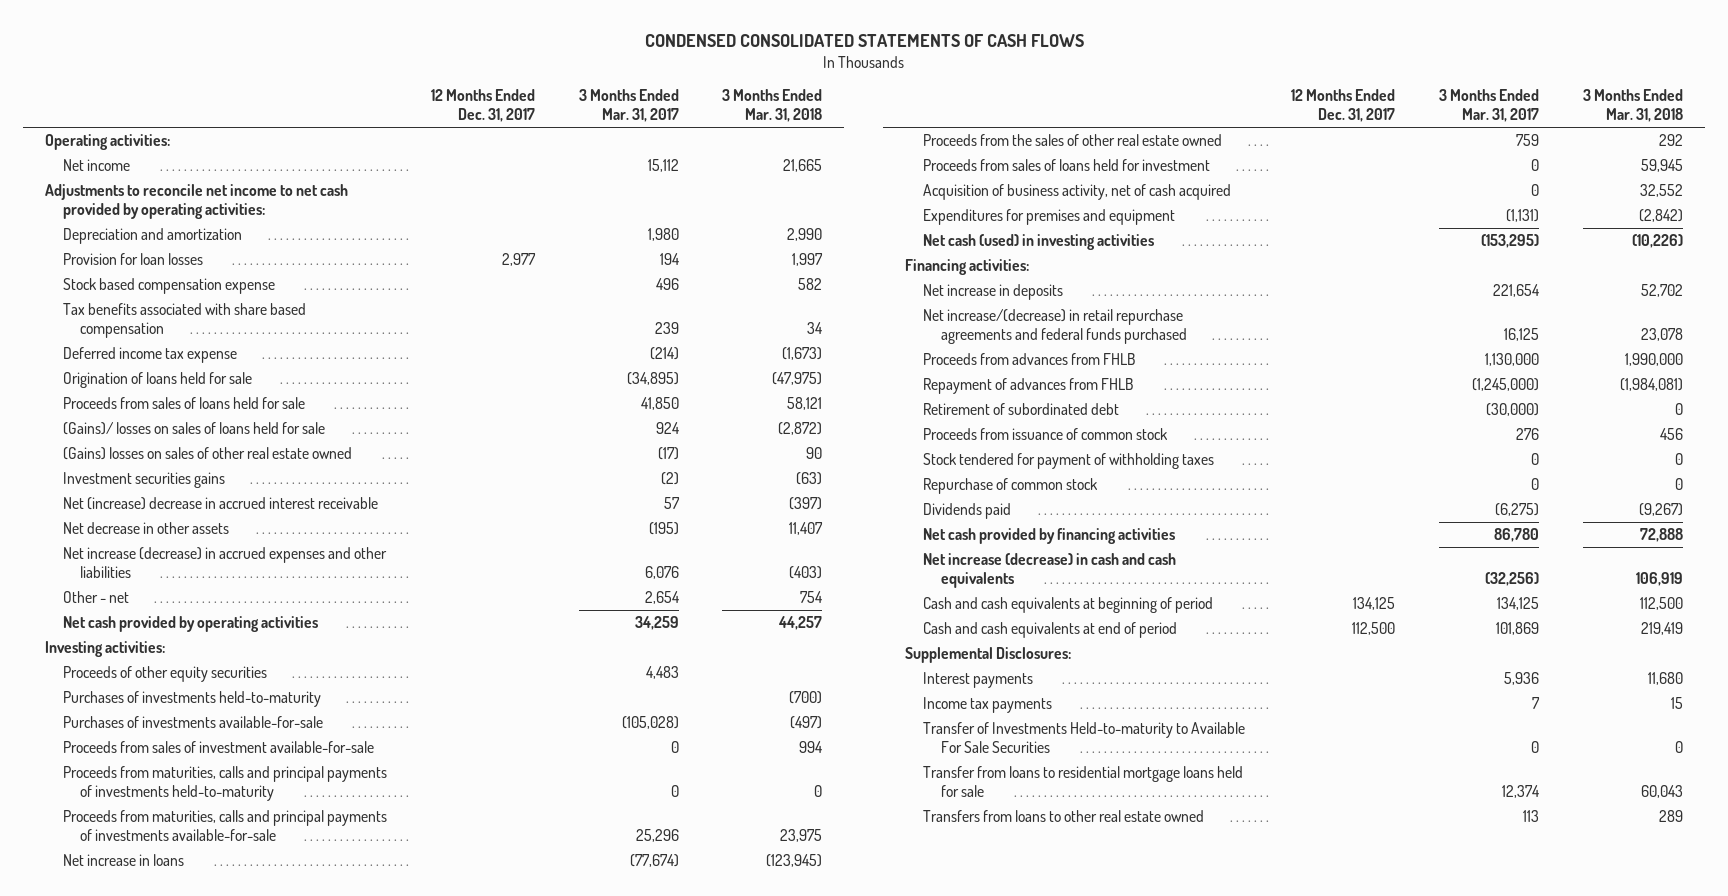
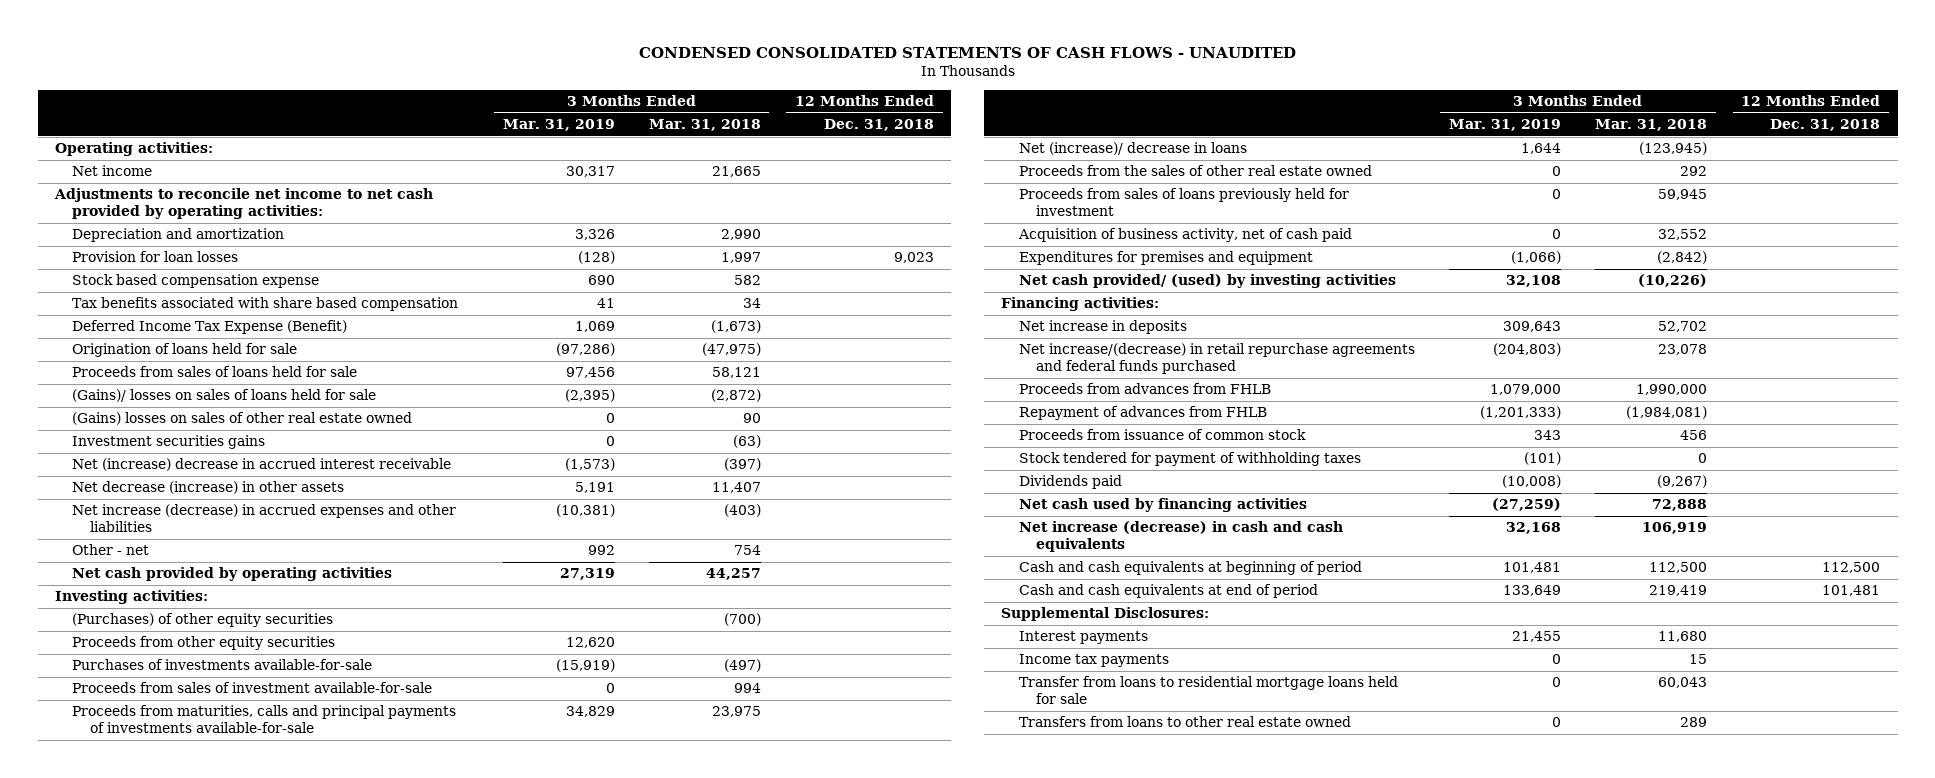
- CONDENSED CONSOLIDATED STATEMENTS OF CASH FLOWS
+ CONDENSED CONSOLIDATED STATEMENTS OF CASH FLOWS - UNAUDITED
- | 12 Months Ended Dec. 31, 2017 | 3 Months Ended Mar. 31, 2017 | 3 Months Ended Mar. 31, 2018
+ | 3 Months Ended Mar. 31, 2019 | 3 Months Ended Mar. 31, 2018 | 12 Months Ended Dec. 31, 2018
- Deferred income tax expense | | (214) | (1,673)
+ Deferred Income Tax Expense (Benefit) | 1,069 | (1,673) |
- Net decrease in other assets | | (195) | 11,407
+ Net decrease (increase) in other assets | 5,191 | 11,407 |
- Proceeds of other equity securities | | 4,483 |
- Purchases of investments held-to-maturity | | | (700)
+ (Purchases) of other equity securities | | (700) |
+ Proceeds from other equity securities | 12,620 | |
- Proceeds from maturities, calls and principal payments of investments held-to-maturity | | 0 | 0
- Net increase in loans | | (77,674) | (123,945)
+ Net (increase)/ decrease in loans | 1,644 | (123,945) |
- Proceeds from sales of loans held for investment | | 0 | 59,945
- Acquisition of business activity, net of cash acquired | | 0 | 32,552
+ Proceeds from sales of loans previously held for investment | 0 | 59,945 |
+ Acquisition of business activity, net of cash paid | 0 | 32,552 |
- Net cash (used) in investing activities | | (153,295) | (10,226)
+ Net cash provided/ (used) by investing activities | 32,108 | (10,226) |
- Retirement of subordinated debt | | (30,000) | 0
- Repurchase of common stock | | 0 | 0
- Net cash provided by financing activities | | 86,780 | 72,888
+ Net cash used by financing activities | (27,259) | 72,888 |
- Transfer of Investments Held-to-maturity to Available For Sale Securities | | 0 | 0

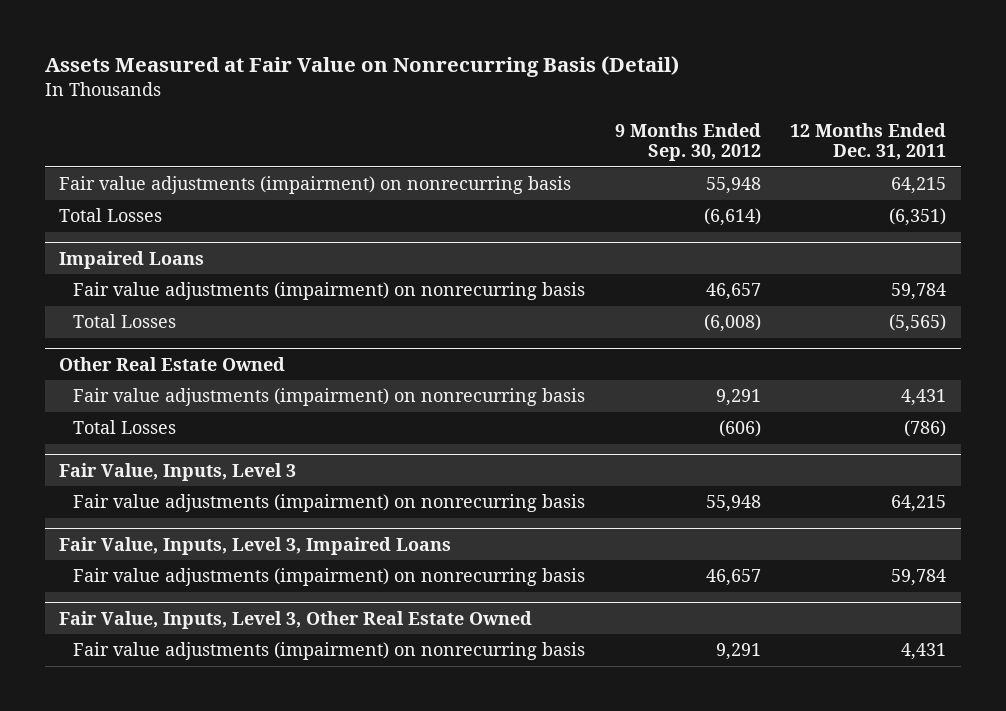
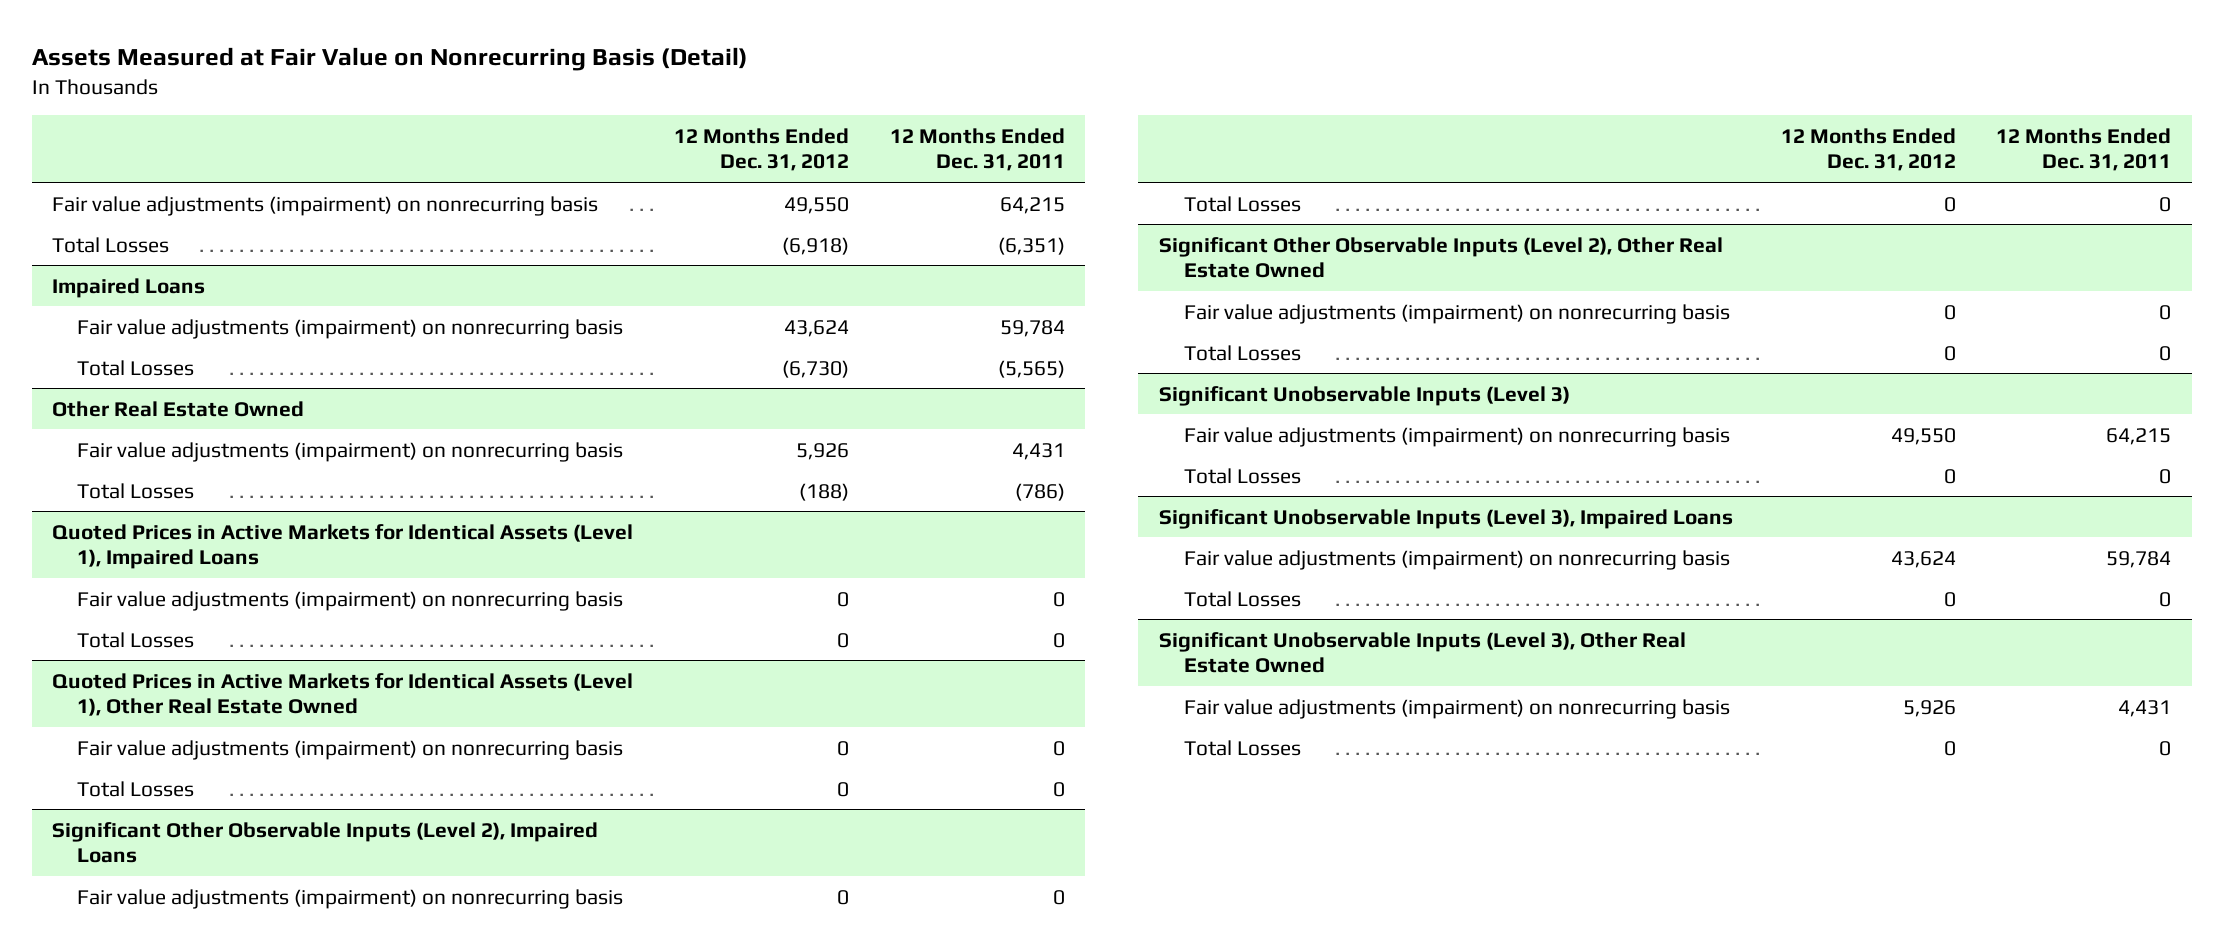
- | 9 Months Ended Sep. 30, 2012 | 12 Months Ended Dec. 31, 2011
+ | 12 Months Ended Dec. 31, 2012 | 12 Months Ended Dec. 31, 2011
- Fair Value, Inputs, Level 3
+ Quoted Prices in Active Markets for Identical Assets (Level 1), Impaired Loans
+ Fair value adjustments (impairment) on nonrecurring basis | 0 | 0
+ Total Losses | 0 | 0
+ Quoted Prices in Active Markets for Identical Assets (Level 1), Other Real Estate Owned
+ Fair value adjustments (impairment) on nonrecurring basis | 0 | 0
+ Total Losses | 0 | 0
+ Significant Other Observable Inputs (Level 2), Impaired Loans
+ Fair value adjustments (impairment) on nonrecurring basis | 0 | 0
+ Total Losses | 0 | 0
+ Significant Other Observable Inputs (Level 2), Other Real Estate Owned
+ Fair value adjustments (impairment) on nonrecurring basis | 0 | 0
+ Total Losses | 0 | 0
+ Significant Unobservable Inputs (Level 3)
- Fair Value, Inputs, Level 3, Impaired Loans
+ Total Losses | 0 | 0
+ Significant Unobservable Inputs (Level 3), Impaired Loans
- Fair Value, Inputs, Level 3, Other Real Estate Owned
+ Total Losses | 0 | 0
+ Significant Unobservable Inputs (Level 3), Other Real Estate Owned
+ Total Losses | 0 | 0

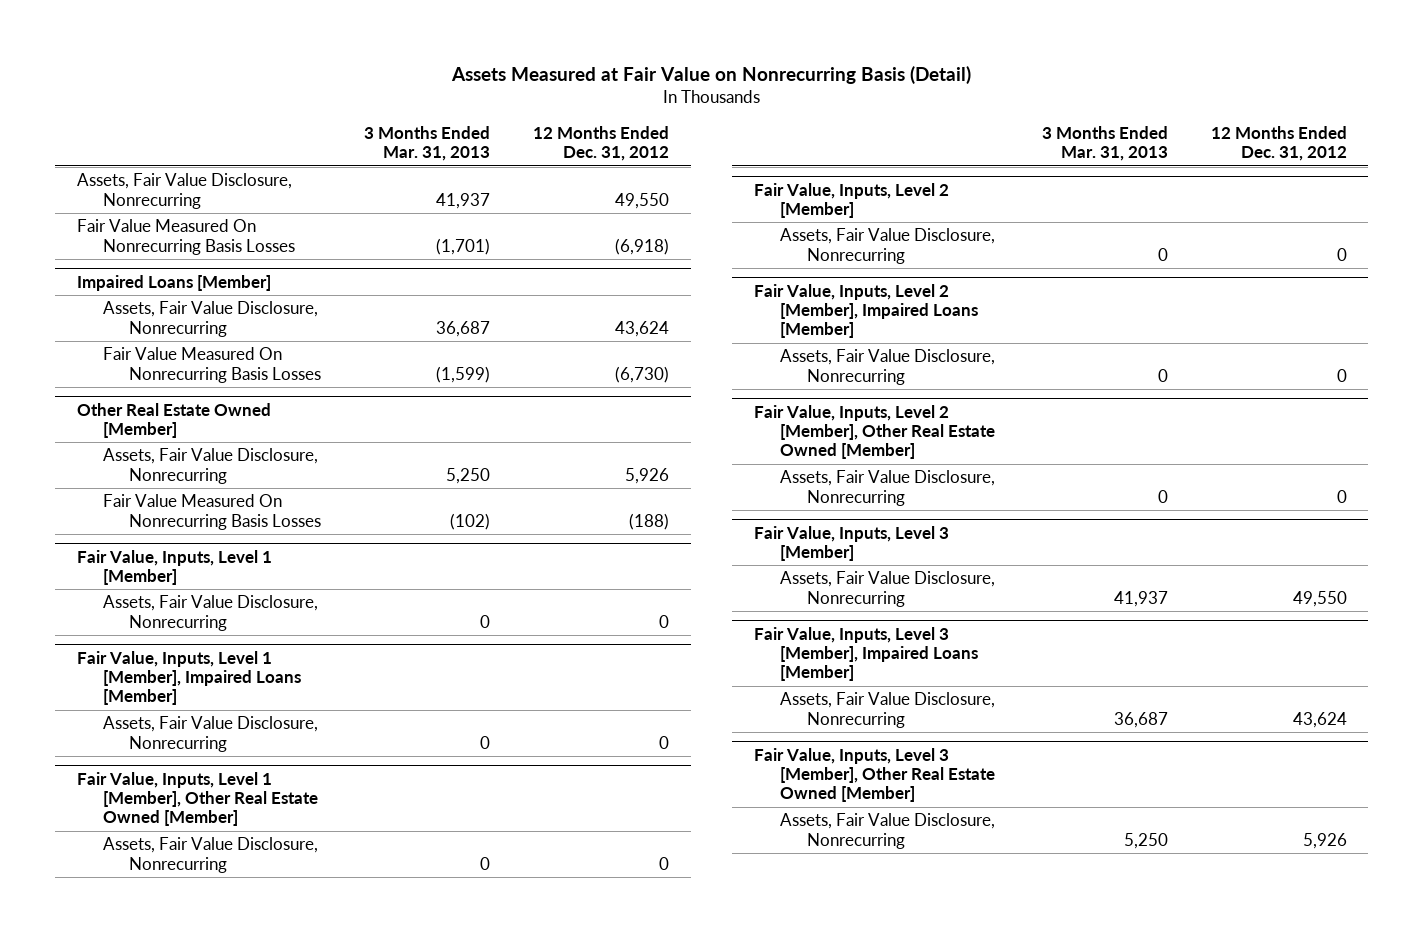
- | 12 Months Ended Dec. 31, 2012 | 12 Months Ended Dec. 31, 2011
+ | 3 Months Ended Mar. 31, 2013 | 12 Months Ended Dec. 31, 2012
- Fair value adjustments (impairment) on nonrecurring basis | 49,550 | 64,215
- Total Losses | (6,918) | (6,351)
- Impaired Loans
- Fair value adjustments (impairment) on nonrecurring basis | 43,624 | 59,784
- Total Losses | (6,730) | (5,565)
- Other Real Estate Owned
- Fair value adjustments (impairment) on nonrecurring basis | 5,926 | 4,431
- Total Losses | (188) | (786)
- Quoted Prices in Active Markets for Identical Assets (Level 1), Impaired Loans
- Fair value adjustments (impairment) on nonrecurring basis | 0 | 0
- Total Losses | 0 | 0
- Quoted Prices in Active Markets for Identical Assets (Level 1), Other Real Estate Owned
- Fair value adjustments (impairment) on nonrecurring basis | 0 | 0
- Total Losses | 0 | 0
- Significant Other Observable Inputs (Level 2), Impaired Loans
- Fair value adjustments (impairment) on nonrecurring basis | 0 | 0
- Total Losses | 0 | 0
- Significant Other Observable Inputs (Level 2), Other Real Estate Owned
- Fair value adjustments (impairment) on nonrecurring basis | 0 | 0
- Total Losses | 0 | 0
- Significant Unobservable Inputs (Level 3)
- Fair value adjustments (impairment) on nonrecurring basis | 49,550 | 64,215
- Total Losses | 0 | 0
- Significant Unobservable Inputs (Level 3), Impaired Loans
- Fair value adjustments (impairment) on nonrecurring basis | 43,624 | 59,784
- Total Losses | 0 | 0
- Significant Unobservable Inputs (Level 3), Other Real Estate Owned
- Fair value adjustments (impairment) on nonrecurring basis | 5,926 | 4,431
- Total Losses | 0 | 0
+ Assets, Fair Value Disclosure, Nonrecurring | 41,937 | 49,550
+ Fair Value Measured On Nonrecurring Basis Losses | (1,701) | (6,918)
+ Impaired Loans [Member]
+ Assets, Fair Value Disclosure, Nonrecurring | 36,687 | 43,624
+ Fair Value Measured On Nonrecurring Basis Losses | (1,599) | (6,730)
+ Other Real Estate Owned [Member]
+ Assets, Fair Value Disclosure, Nonrecurring | 5,250 | 5,926
+ Fair Value Measured On Nonrecurring Basis Losses | (102) | (188)
+ Fair Value, Inputs, Level 1 [Member]
+ Assets, Fair Value Disclosure, Nonrecurring | 0 | 0
+ Fair Value, Inputs, Level 1 [Member], Impaired Loans [Member]
+ Assets, Fair Value Disclosure, Nonrecurring | 0 | 0
+ Fair Value, Inputs, Level 1 [Member], Other Real Estate Owned [Member]
+ Assets, Fair Value Disclosure, Nonrecurring | 0 | 0
+ Fair Value, Inputs, Level 2 [Member]
+ Assets, Fair Value Disclosure, Nonrecurring | 0 | 0
+ Fair Value, Inputs, Level 2 [Member], Impaired Loans [Member]
+ Assets, Fair Value Disclosure, Nonrecurring | 0 | 0
+ Fair Value, Inputs, Level 2 [Member], Other Real Estate Owned [Member]
+ Assets, Fair Value Disclosure, Nonrecurring | 0 | 0
+ Fair Value, Inputs, Level 3 [Member]
+ Assets, Fair Value Disclosure, Nonrecurring | 41,937 | 49,550
+ Fair Value, Inputs, Level 3 [Member], Impaired Loans [Member]
+ Assets, Fair Value Disclosure, Nonrecurring | 36,687 | 43,624
+ Fair Value, Inputs, Level 3 [Member], Other Real Estate Owned [Member]
+ Assets, Fair Value Disclosure, Nonrecurring | 5,250 | 5,926

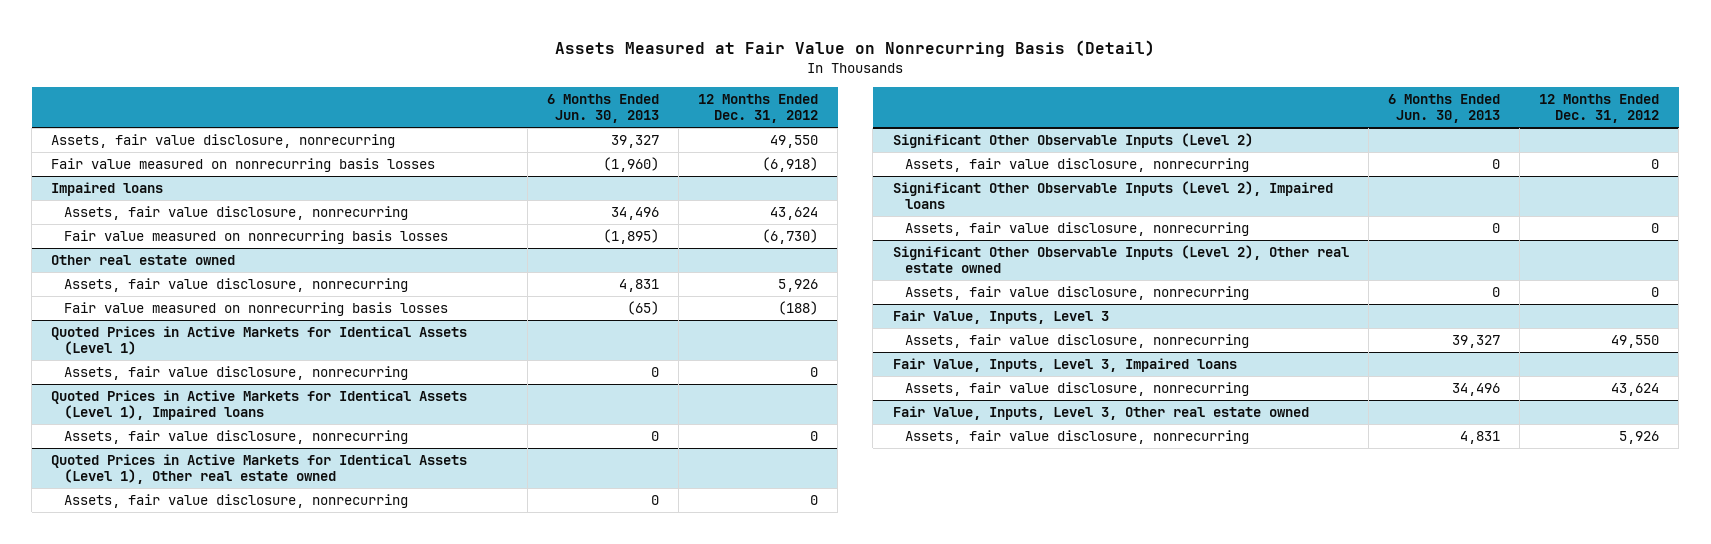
- | 3 Months Ended Mar. 31, 2013 | 12 Months Ended Dec. 31, 2012
+ | 6 Months Ended Jun. 30, 2013 | 12 Months Ended Dec. 31, 2012
- Assets, Fair Value Disclosure, Nonrecurring | 41,937 | 49,550
- Fair Value Measured On Nonrecurring Basis Losses | (1,701) | (6,918)
- Impaired Loans [Member]
- Assets, Fair Value Disclosure, Nonrecurring | 36,687 | 43,624
- Fair Value Measured On Nonrecurring Basis Losses | (1,599) | (6,730)
- Other Real Estate Owned [Member]
- Assets, Fair Value Disclosure, Nonrecurring | 5,250 | 5,926
- Fair Value Measured On Nonrecurring Basis Losses | (102) | (188)
- Fair Value, Inputs, Level 1 [Member]
- Assets, Fair Value Disclosure, Nonrecurring | 0 | 0
- Fair Value, Inputs, Level 1 [Member], Impaired Loans [Member]
- Assets, Fair Value Disclosure, Nonrecurring | 0 | 0
- Fair Value, Inputs, Level 1 [Member], Other Real Estate Owned [Member]
- Assets, Fair Value Disclosure, Nonrecurring | 0 | 0
- Fair Value, Inputs, Level 2 [Member]
- Assets, Fair Value Disclosure, Nonrecurring | 0 | 0
- Fair Value, Inputs, Level 2 [Member], Impaired Loans [Member]
- Assets, Fair Value Disclosure, Nonrecurring | 0 | 0
- Fair Value, Inputs, Level 2 [Member], Other Real Estate Owned [Member]
- Assets, Fair Value Disclosure, Nonrecurring | 0 | 0
- Fair Value, Inputs, Level 3 [Member]
- Assets, Fair Value Disclosure, Nonrecurring | 41,937 | 49,550
- Fair Value, Inputs, Level 3 [Member], Impaired Loans [Member]
- Assets, Fair Value Disclosure, Nonrecurring | 36,687 | 43,624
- Fair Value, Inputs, Level 3 [Member], Other Real Estate Owned [Member]
- Assets, Fair Value Disclosure, Nonrecurring | 5,250 | 5,926
+ Assets, fair value disclosure, nonrecurring | 39,327 | 49,550
+ Fair value measured on nonrecurring basis losses | (1,960) | (6,918)
+ Impaired loans
+ Assets, fair value disclosure, nonrecurring | 34,496 | 43,624
+ Fair value measured on nonrecurring basis losses | (1,895) | (6,730)
+ Other real estate owned
+ Assets, fair value disclosure, nonrecurring | 4,831 | 5,926
+ Fair value measured on nonrecurring basis losses | (65) | (188)
+ Quoted Prices in Active Markets for Identical Assets (Level 1)
+ Assets, fair value disclosure, nonrecurring | 0 | 0
+ Quoted Prices in Active Markets for Identical Assets (Level 1), Impaired loans
+ Assets, fair value disclosure, nonrecurring | 0 | 0
+ Quoted Prices in Active Markets for Identical Assets (Level 1), Other real estate owned
+ Assets, fair value disclosure, nonrecurring | 0 | 0
+ Significant Other Observable Inputs (Level 2)
+ Assets, fair value disclosure, nonrecurring | 0 | 0
+ Significant Other Observable Inputs (Level 2), Impaired loans
+ Assets, fair value disclosure, nonrecurring | 0 | 0
+ Significant Other Observable Inputs (Level 2), Other real estate owned
+ Assets, fair value disclosure, nonrecurring | 0 | 0
+ Fair Value, Inputs, Level 3
+ Assets, fair value disclosure, nonrecurring | 39,327 | 49,550
+ Fair Value, Inputs, Level 3, Impaired loans
+ Assets, fair value disclosure, nonrecurring | 34,496 | 43,624
+ Fair Value, Inputs, Level 3, Other real estate owned
+ Assets, fair value disclosure, nonrecurring | 4,831 | 5,926

